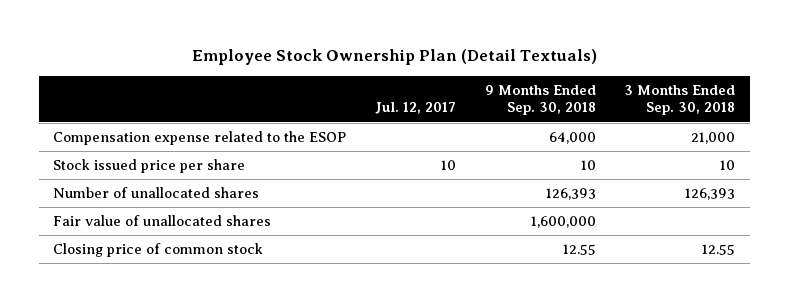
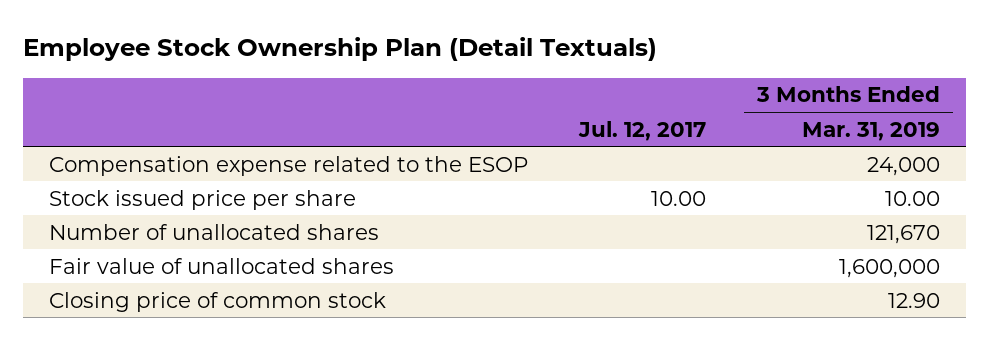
- | Jul. 12, 2017 | 9 Months Ended Sep. 30, 2018 | 3 Months Ended Sep. 30, 2018
+ | Jul. 12, 2017 | 3 Months Ended Mar. 31, 2019
- Stock issued price per share | 10 | 10 | 10
+ Stock issued price per share | 10.00 | 10.00

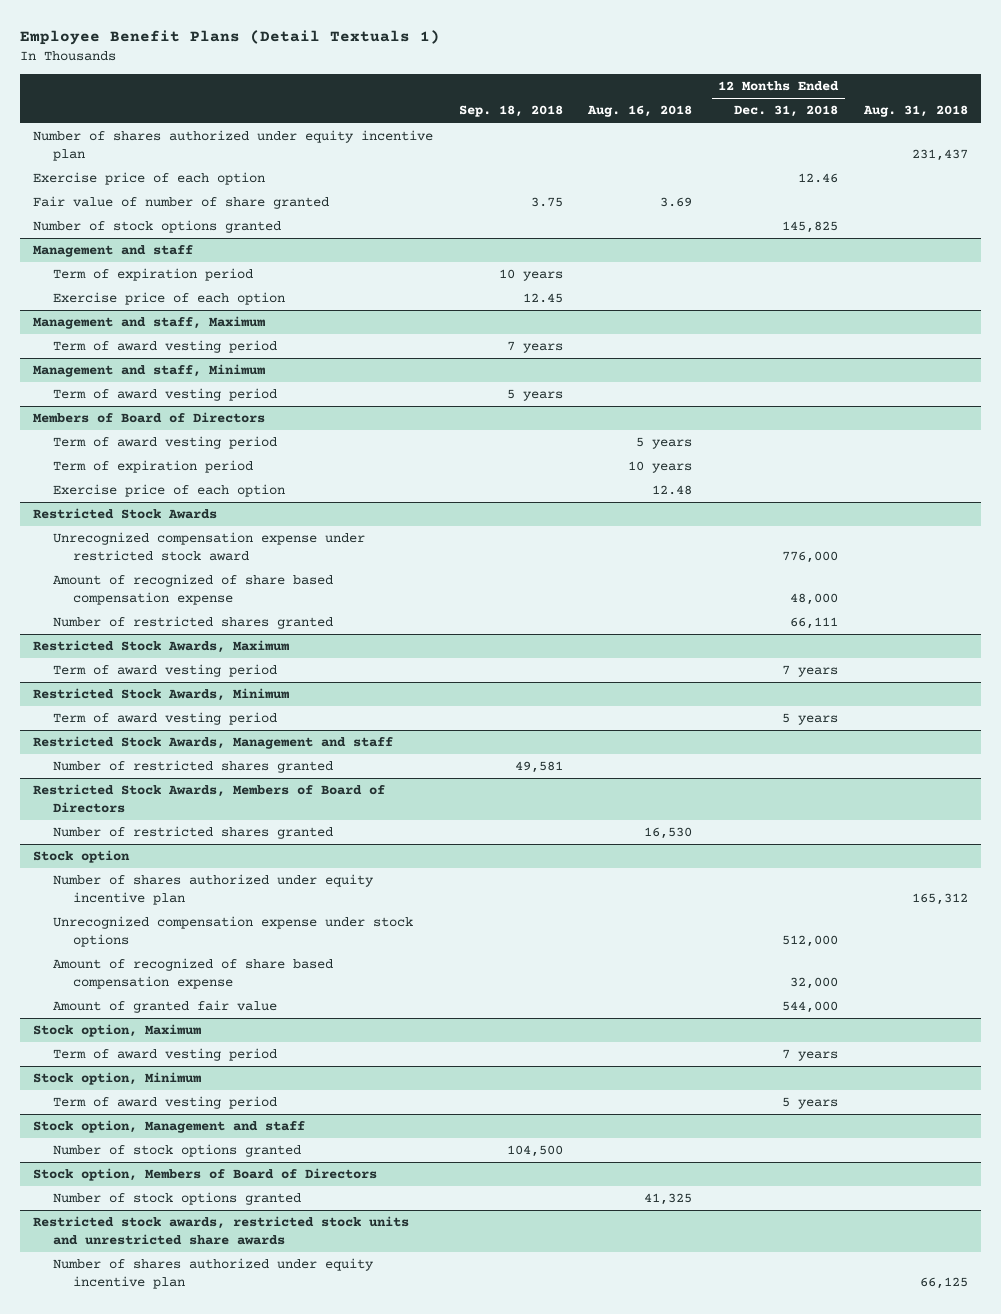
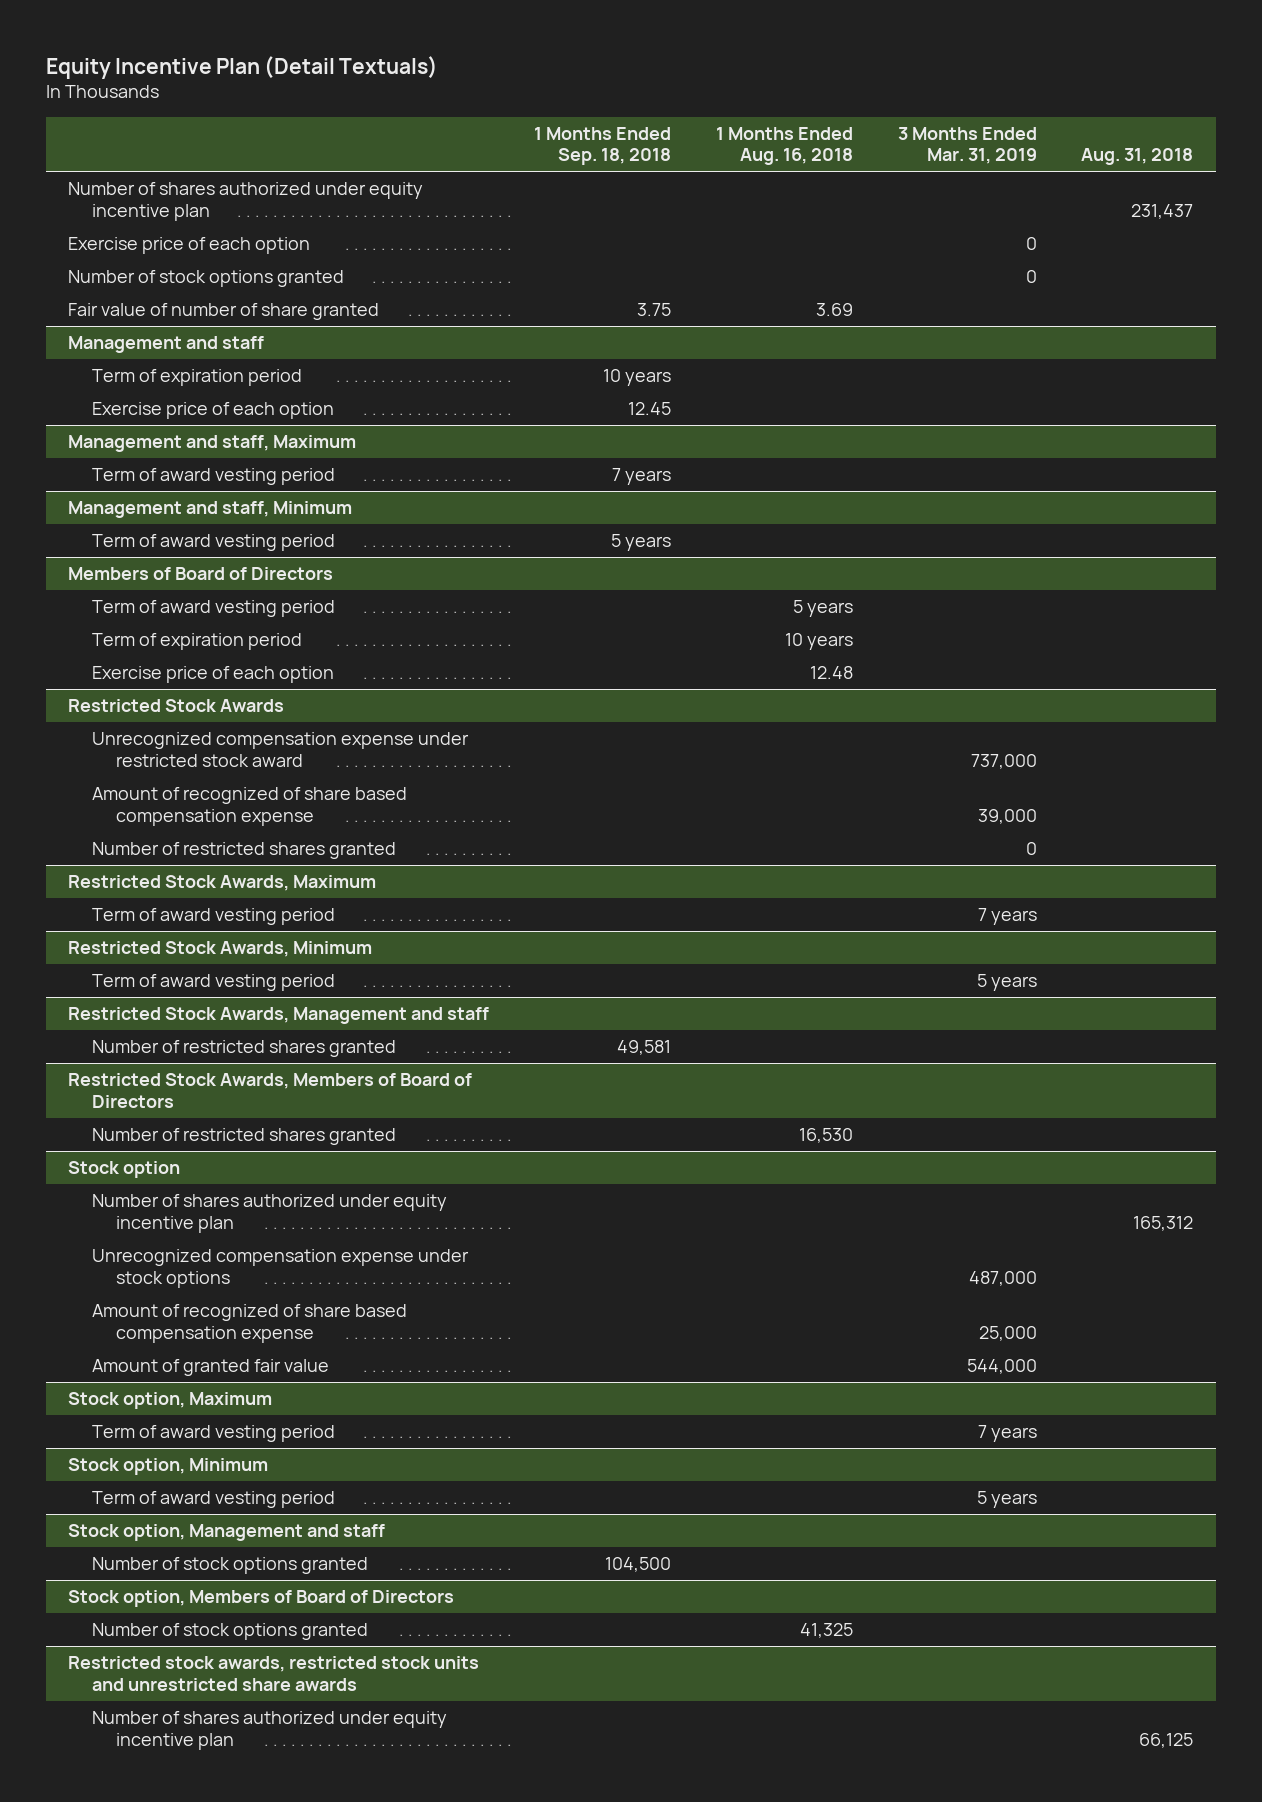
- Employee Benefit Plans (Detail Textuals 1)
+ Equity Incentive Plan (Detail Textuals)
- | Sep. 18, 2018 | Aug. 16, 2018 | 12 Months Ended Dec. 31, 2018 | Aug. 31, 2018
+ | 1 Months Ended Sep. 18, 2018 | 1 Months Ended Aug. 16, 2018 | 3 Months Ended Mar. 31, 2019 | Aug. 31, 2018
moved down: Fair value of number of share granted | 3.75 | 3.69 | |

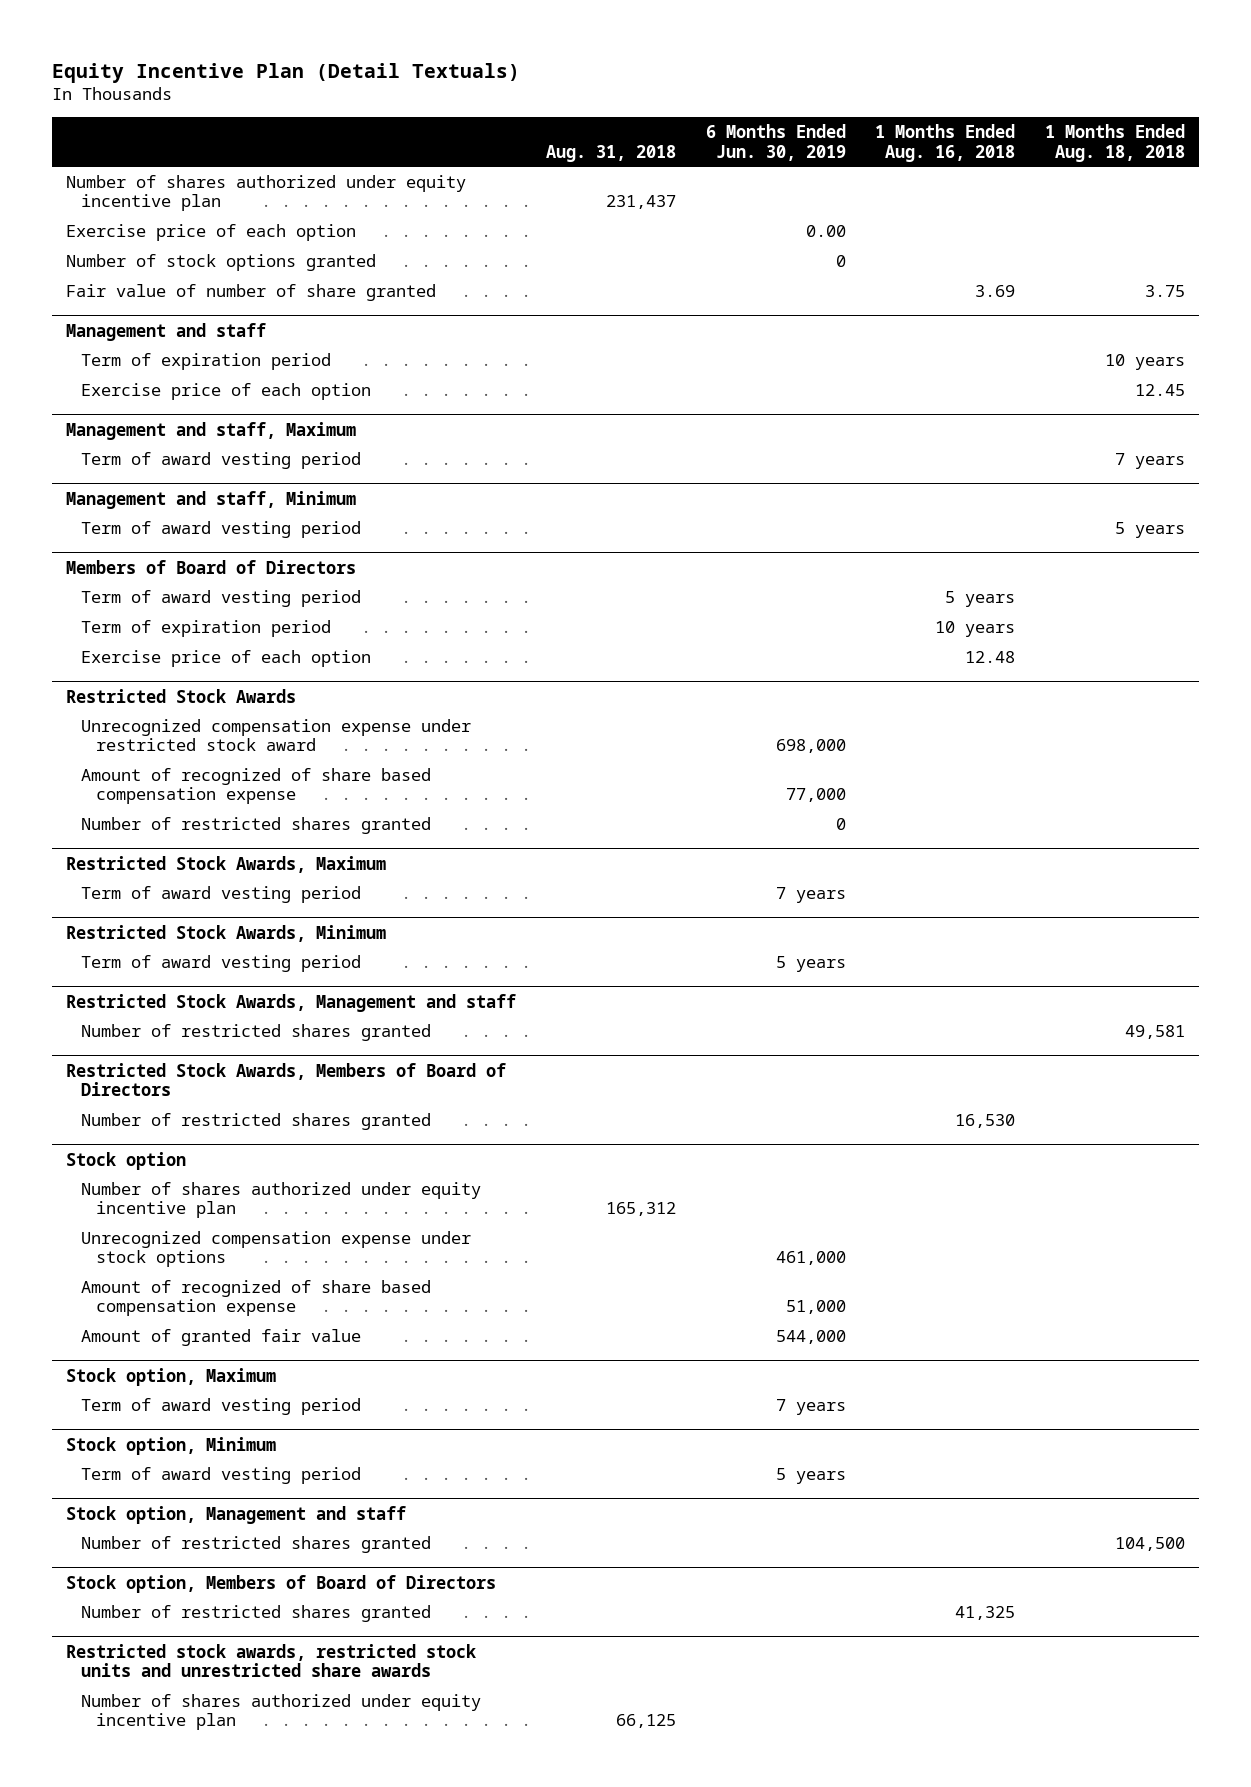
- | 1 Months Ended Sep. 18, 2018 | 1 Months Ended Aug. 16, 2018 | 3 Months Ended Mar. 31, 2019 | Aug. 31, 2018
+ | Aug. 31, 2018 | 6 Months Ended Jun. 30, 2019 | 1 Months Ended Aug. 16, 2018 | 1 Months Ended Aug. 18, 2018
@ Stock option, Management and staff
- Number of stock options granted | 104,500 | | |
+ Number of restricted shares granted | | | | 104,500
@ Stock option, Members of Board of Directors
- Number of stock options granted | | 41,325 | |
+ Number of restricted shares granted | | | 41,325 |

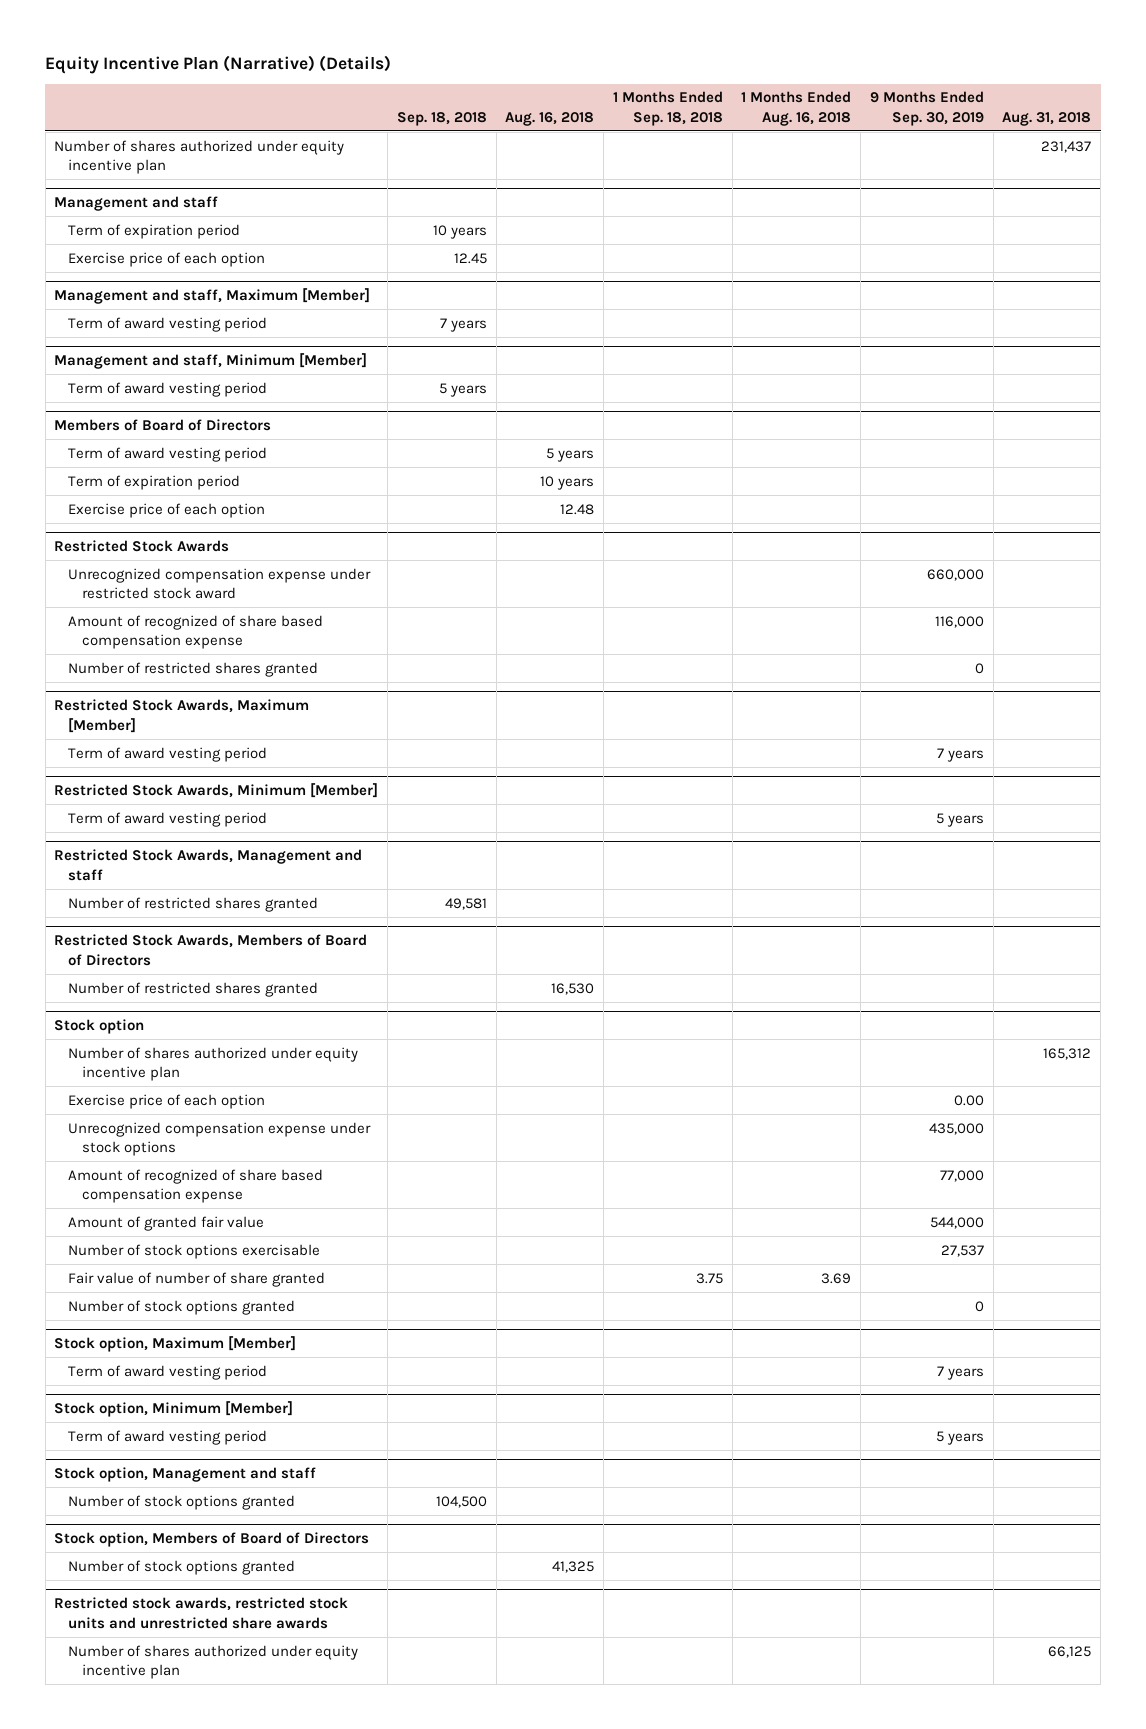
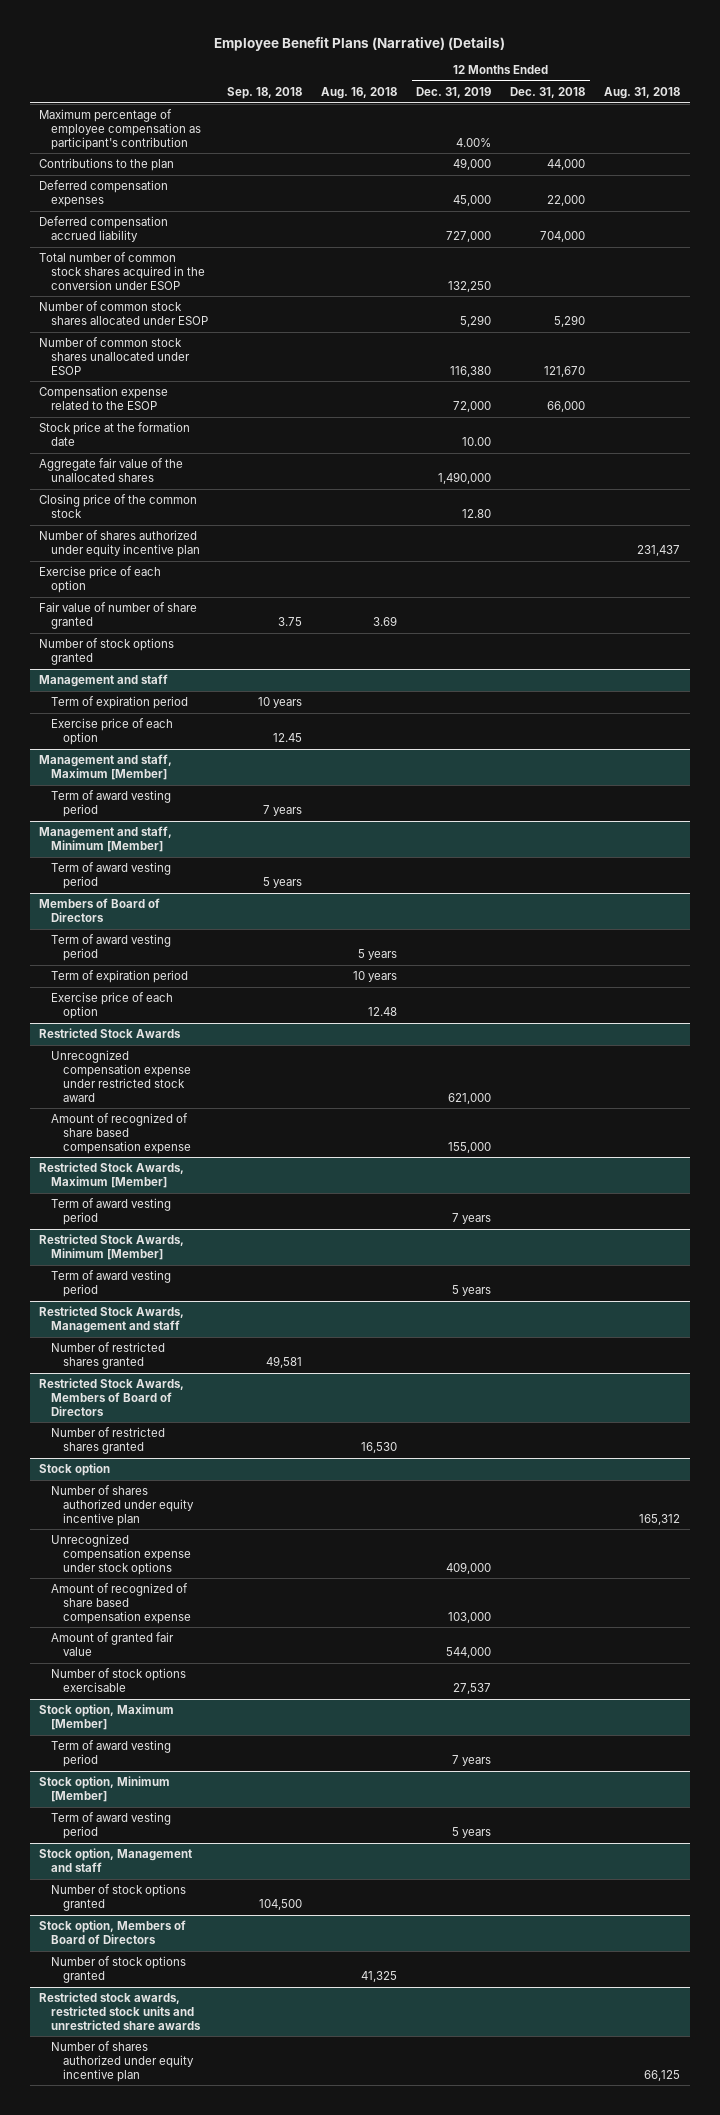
- Equity Incentive Plan (Narrative) (Details)
+ Employee Benefit Plans (Narrative) (Details)
- | Sep. 18, 2018 | Aug. 16, 2018 | 1 Months Ended Sep. 18, 2018 | 1 Months Ended Aug. 16, 2018 | 9 Months Ended Sep. 30, 2019 | Aug. 31, 2018
+ | Sep. 18, 2018 | Aug. 16, 2018 | 12 Months Ended Dec. 31, 2019 | 12 Months Ended Dec. 31, 2018 | Aug. 31, 2018
+ Maximum percentage of employee compensation as participant's contribution | | | 4.00% | |
+ Contributions to the plan | | | 49,000 | 44,000 |
+ Deferred compensation expenses | | | 45,000 | 22,000 |
+ Deferred compensation accrued liability | | | 727,000 | 704,000 |
+ Total number of common stock shares acquired in the conversion under ESOP | | | 132,250 | |
+ Number of common stock shares allocated under ESOP | | | 5,290 | 5,290 |
+ Number of common stock shares unallocated under ESOP | | | 116,380 | 121,670 |
+ Compensation expense related to the ESOP | | | 72,000 | 66,000 |
+ Stock price at the formation date | | | 10.00 | |
+ Aggregate fair value of the unallocated shares | | | 1,490,000 | |
+ Closing price of the common stock | | | 12.80 | |
+ Exercise price of each option
+ Fair value of number of share granted | 3.75 | 3.69 | | |
+ Number of stock options granted
@ Restricted Stock Awards
- Number of restricted shares granted | | | | | 0 |
@ Stock option
- Exercise price of each option | | | | | 0.00 |
- Fair value of number of share granted | | | 3.75 | 3.69 | |
- Number of stock options granted | | | | | 0 |

